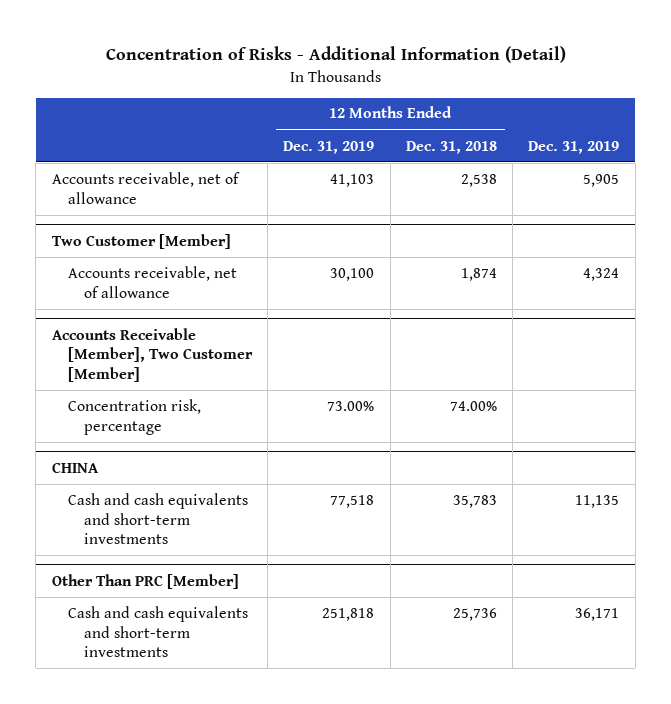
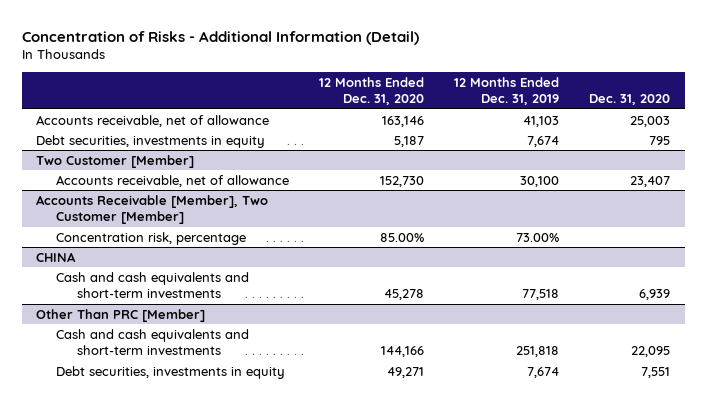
- | 12 Months Ended Dec. 31, 2019 | 12 Months Ended Dec. 31, 2018 | Dec. 31, 2019
+ | 12 Months Ended Dec. 31, 2020 | 12 Months Ended Dec. 31, 2019 | Dec. 31, 2020
+ Debt securities, investments in equity | 5,187 | 7,674 | 795
@ Other Than PRC [Member]
+ Debt securities, investments in equity | 49,271 | 7,674 | 7,551

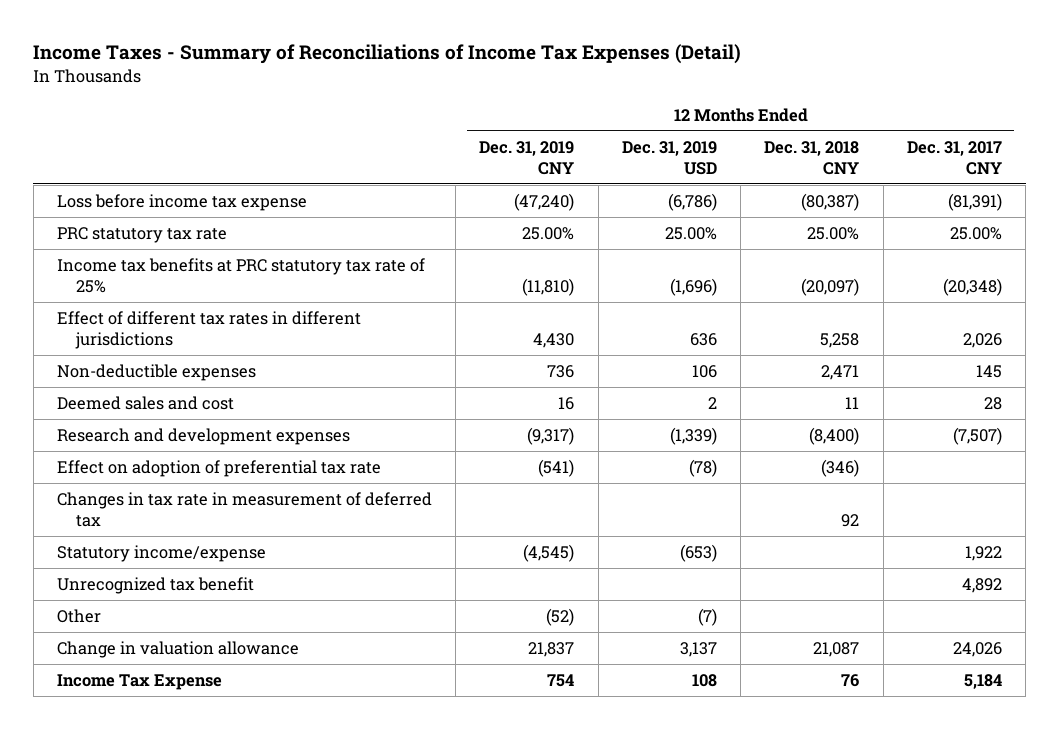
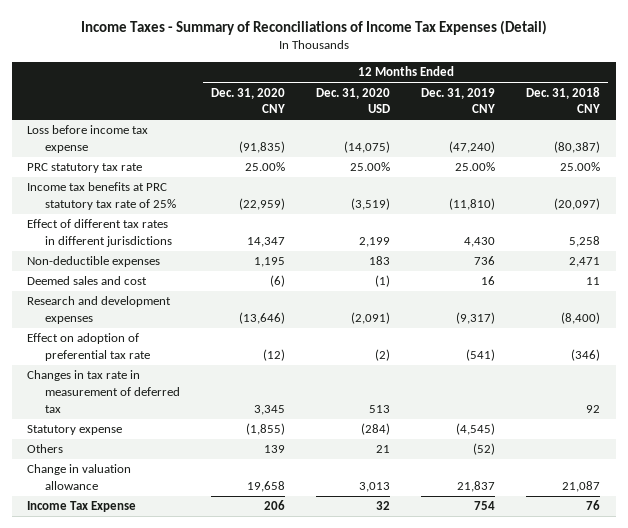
- | 12 Months Ended Dec. 31, 2019 CNY | 12 Months Ended Dec. 31, 2019 USD | 12 Months Ended Dec. 31, 2018 CNY | 12 Months Ended Dec. 31, 2017 CNY
+ | 12 Months Ended Dec. 31, 2020 CNY | 12 Months Ended Dec. 31, 2020 USD | 12 Months Ended Dec. 31, 2019 CNY | 12 Months Ended Dec. 31, 2018 CNY
- Statutory income/expense | (4,545) | (653) | | 1,922
- Unrecognized tax benefit | | | | 4,892
- Other | (52) | (7) | |
+ Statutory expense | (1,855) | (284) | (4,545) |
+ Others | 139 | 21 | (52) |

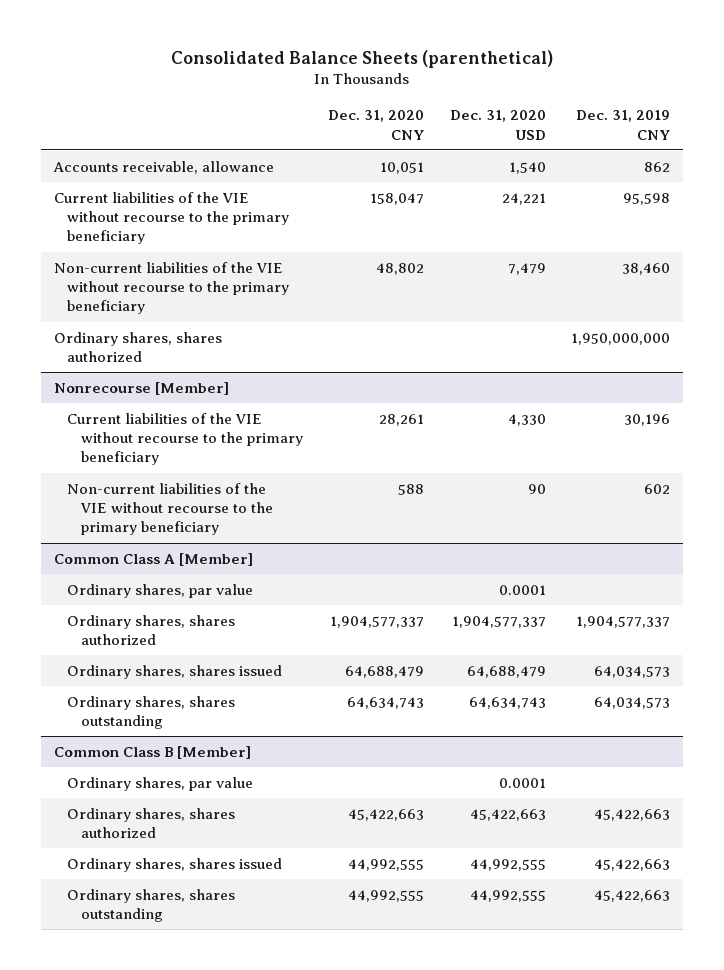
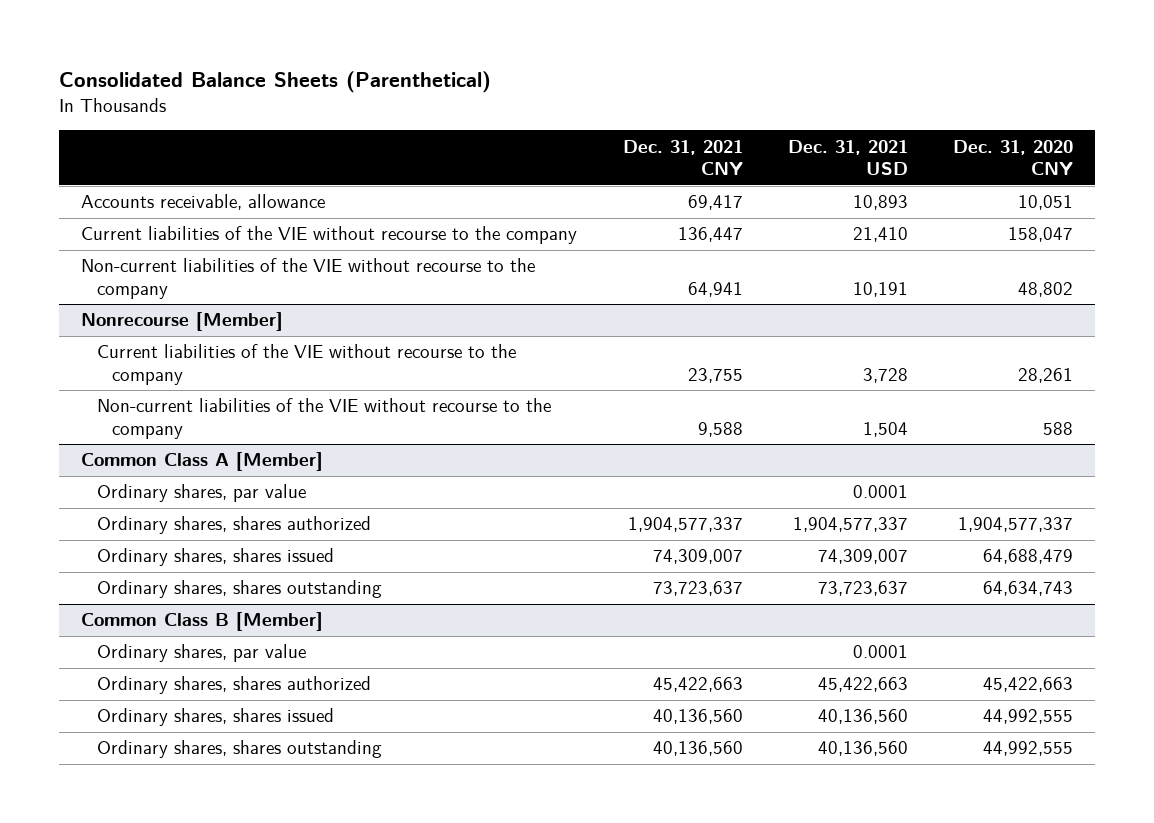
- Consolidated Balance Sheets (parenthetical)
+ Consolidated Balance Sheets (Parenthetical)
- | Dec. 31, 2020 CNY | Dec. 31, 2020 USD | Dec. 31, 2019 CNY
+ | Dec. 31, 2021 CNY | Dec. 31, 2021 USD | Dec. 31, 2020 CNY
- Current liabilities of the VIE without recourse to the primary beneficiary | 158,047 | 24,221 | 95,598
- Non-current liabilities of the VIE without recourse to the primary beneficiary | 48,802 | 7,479 | 38,460
- Ordinary shares, shares authorized | | | 1,950,000,000
+ Current liabilities of the VIE without recourse to the company | 136,447 | 21,410 | 158,047
+ Non-current liabilities of the VIE without recourse to the company | 64,941 | 10,191 | 48,802
@ Nonrecourse [Member]
- Current liabilities of the VIE without recourse to the primary beneficiary | 28,261 | 4,330 | 30,196
- Non-current liabilities of the VIE without recourse to the primary beneficiary | 588 | 90 | 602
+ Current liabilities of the VIE without recourse to the company | 23,755 | 3,728 | 28,261
+ Non-current liabilities of the VIE without recourse to the company | 9,588 | 1,504 | 588

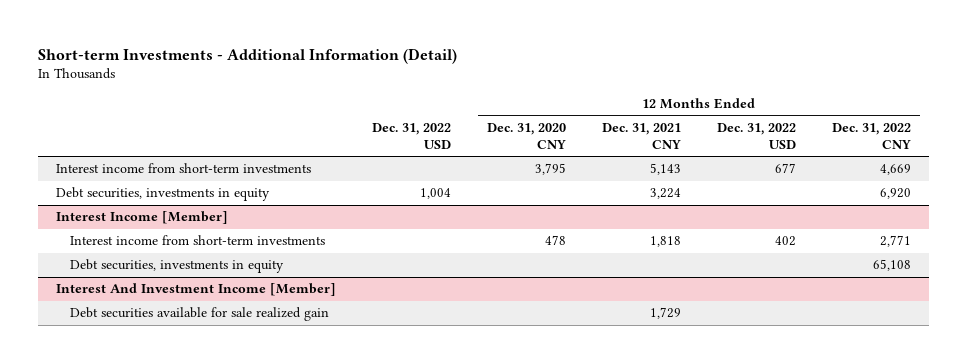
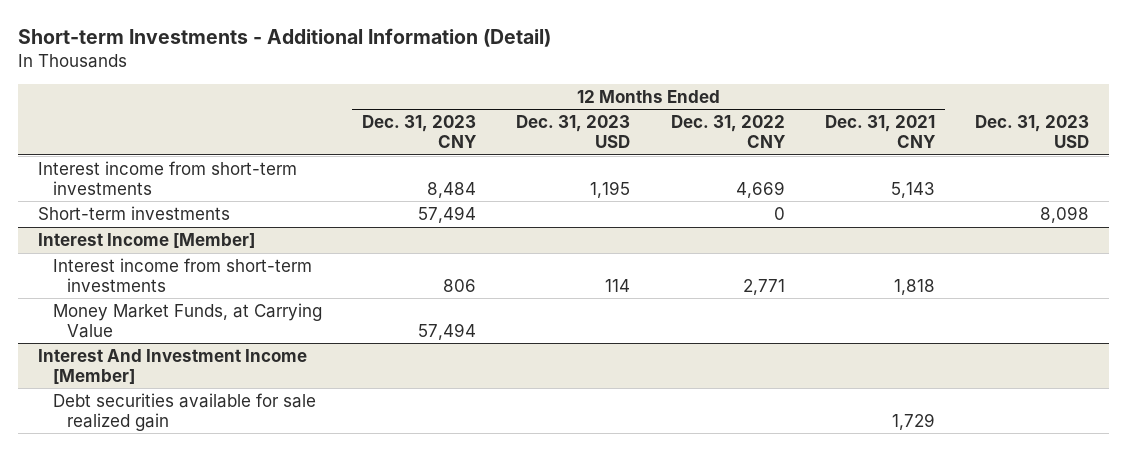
- | Dec. 31, 2022 USD | 12 Months Ended Dec. 31, 2020 CNY | 12 Months Ended Dec. 31, 2021 CNY | 12 Months Ended Dec. 31, 2022 USD | 12 Months Ended Dec. 31, 2022 CNY
+ | 12 Months Ended Dec. 31, 2023 CNY | 12 Months Ended Dec. 31, 2023 USD | 12 Months Ended Dec. 31, 2022 CNY | 12 Months Ended Dec. 31, 2021 CNY | Dec. 31, 2023 USD
- Debt securities, investments in equity | 1,004 | | 3,224 | | 6,920
+ Short-term investments | 57,494 | | 0 | | 8,098
@ Interest Income [Member]
- Debt securities, investments in equity | | | | | 65,108
+ Money Market Funds, at Carrying Value | 57,494 | | | |

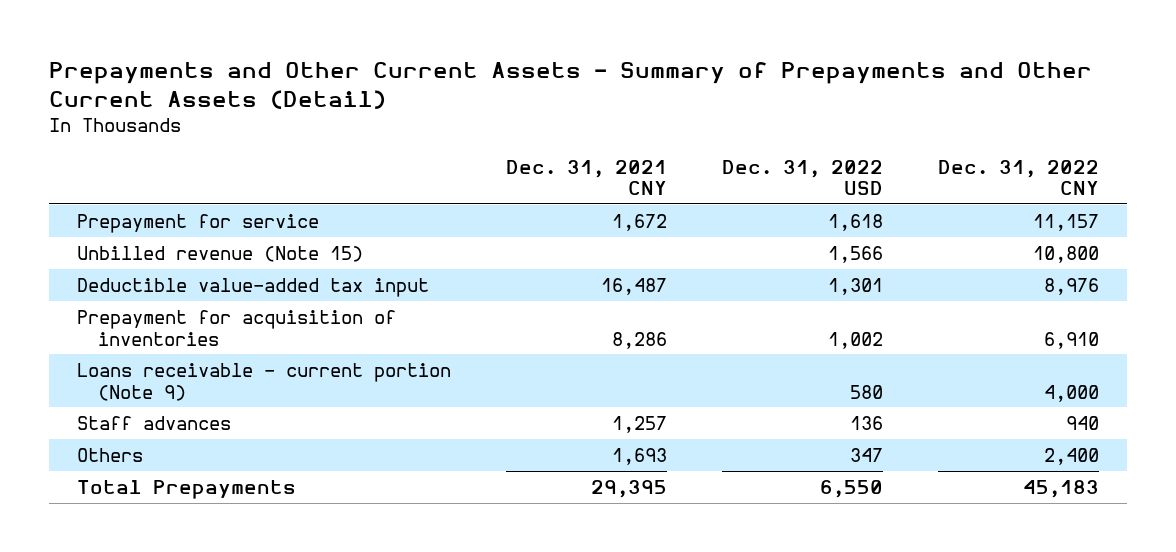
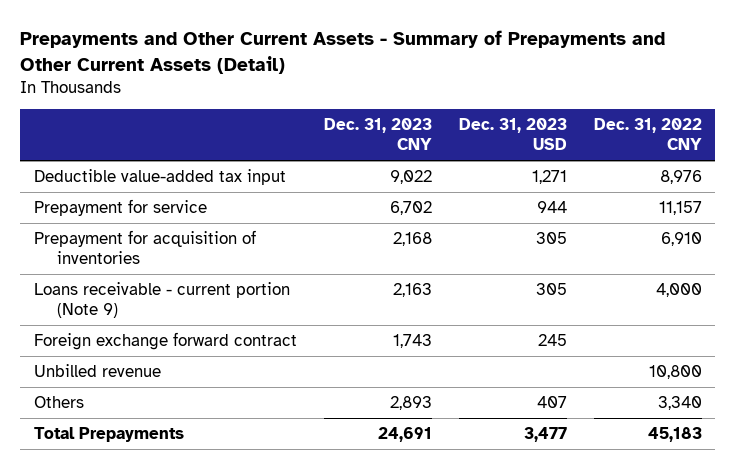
- | Dec. 31, 2021 CNY | Dec. 31, 2022 USD | Dec. 31, 2022 CNY
+ | Dec. 31, 2023 CNY | Dec. 31, 2023 USD | Dec. 31, 2022 CNY
- Unbilled revenue (Note 15) | | 1,566 | 10,800
moved down: Prepayment for service | 6,702 | 944 | 11,157
- Staff advances | 1,257 | 136 | 940
- Others | 1,693 | 347 | 2,400
+ Foreign exchange forward contract | 1,743 | 245 |
+ Unbilled revenue | | | 10,800
+ Others | 2,893 | 407 | 3,340

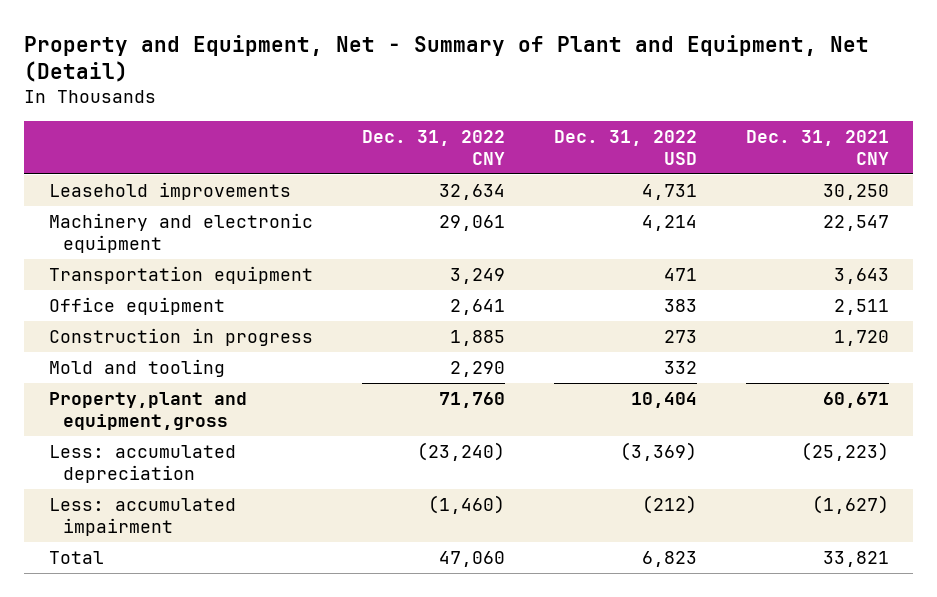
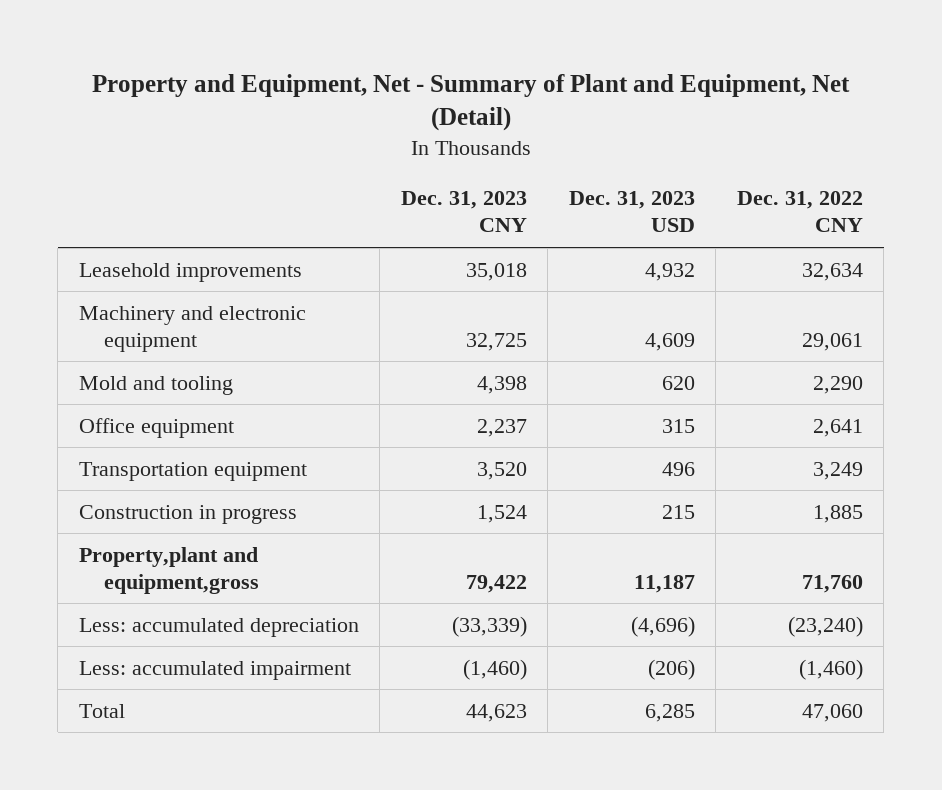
- | Dec. 31, 2022 CNY | Dec. 31, 2022 USD | Dec. 31, 2021 CNY
+ | Dec. 31, 2023 CNY | Dec. 31, 2023 USD | Dec. 31, 2022 CNY
moved up: Mold and tooling | 4,398 | 620 | 2,290
moved down: Transportation equipment | 3,520 | 496 | 3,249

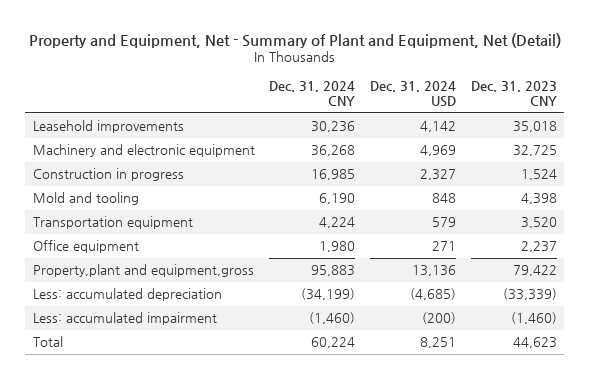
- | Dec. 31, 2023 CNY | Dec. 31, 2023 USD | Dec. 31, 2022 CNY
+ | Dec. 31, 2024 CNY | Dec. 31, 2024 USD | Dec. 31, 2023 CNY
moved up: Construction in progress | 16,985 | 2,327 | 1,524
moved down: Office equipment | 1,980 | 271 | 2,237

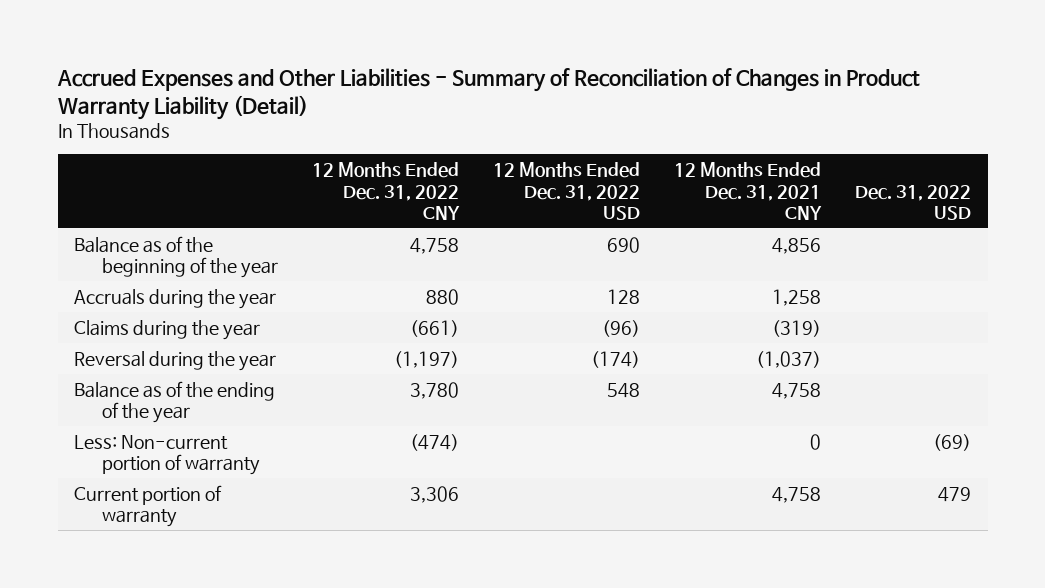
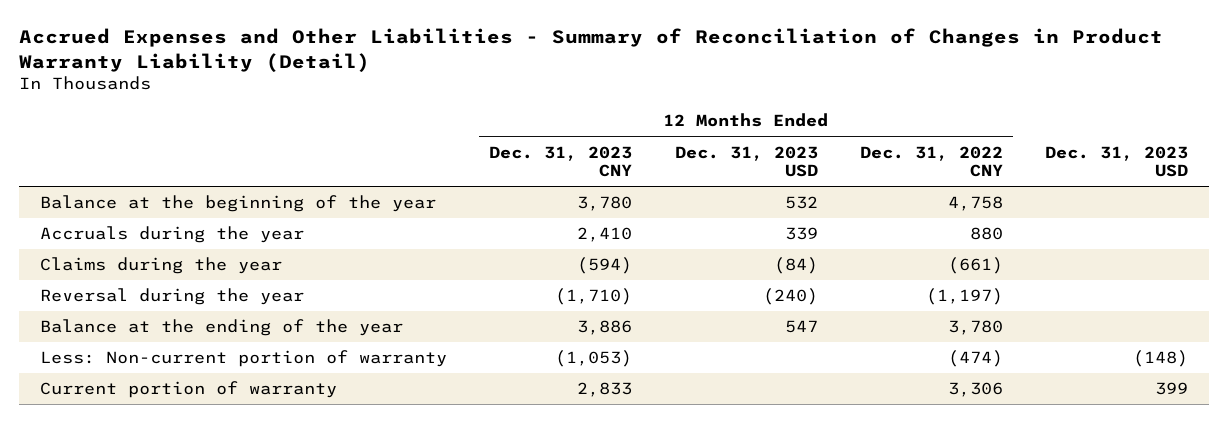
- | 12 Months Ended Dec. 31, 2022 CNY | 12 Months Ended Dec. 31, 2022 USD | 12 Months Ended Dec. 31, 2021 CNY | Dec. 31, 2022 USD
+ | 12 Months Ended Dec. 31, 2023 CNY | 12 Months Ended Dec. 31, 2023 USD | 12 Months Ended Dec. 31, 2022 CNY | Dec. 31, 2023 USD
- Balance as of the beginning of the year | 4,758 | 690 | 4,856 |
+ Balance at the beginning of the year | 3,780 | 532 | 4,758 |
- Balance as of the ending of the year | 3,780 | 548 | 4,758 |
+ Balance at the ending of the year | 3,886 | 547 | 3,780 |

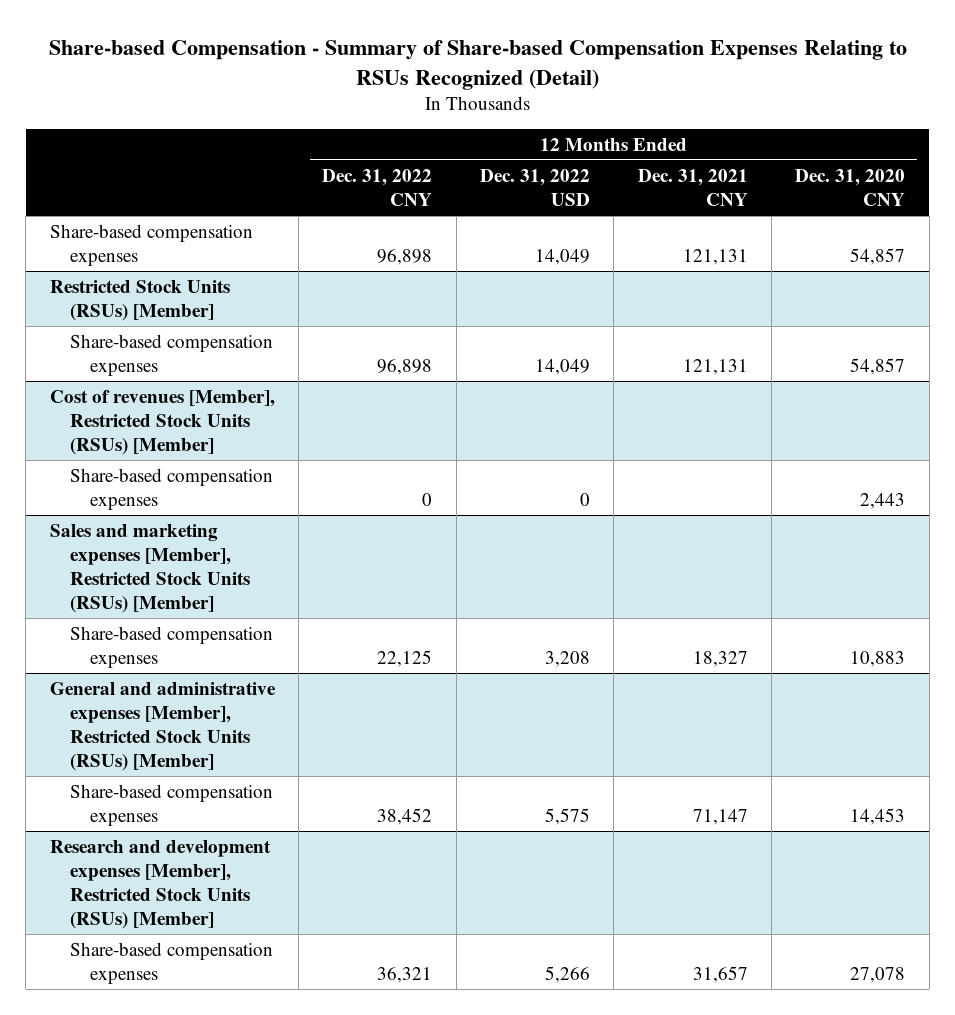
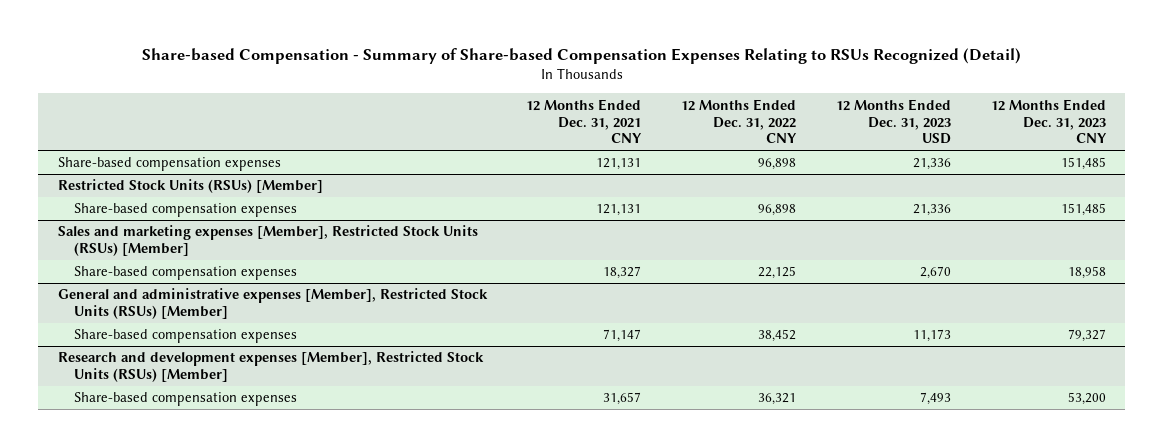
- | 12 Months Ended Dec. 31, 2022 CNY | 12 Months Ended Dec. 31, 2022 USD | 12 Months Ended Dec. 31, 2021 CNY | 12 Months Ended Dec. 31, 2020 CNY
+ | 12 Months Ended Dec. 31, 2021 CNY | 12 Months Ended Dec. 31, 2022 CNY | 12 Months Ended Dec. 31, 2023 USD | 12 Months Ended Dec. 31, 2023 CNY
- Cost of revenues [Member], Restricted Stock Units (RSUs) [Member]
- Share-based compensation expenses | 0 | 0 | | 2,443

